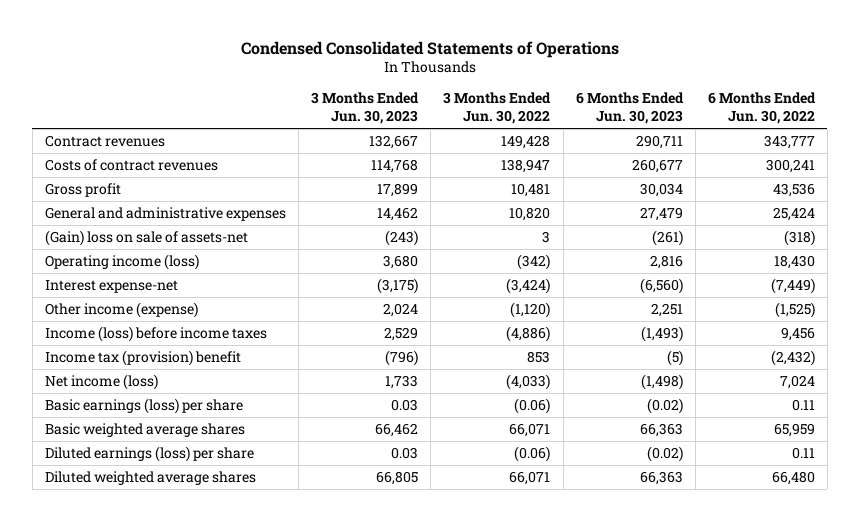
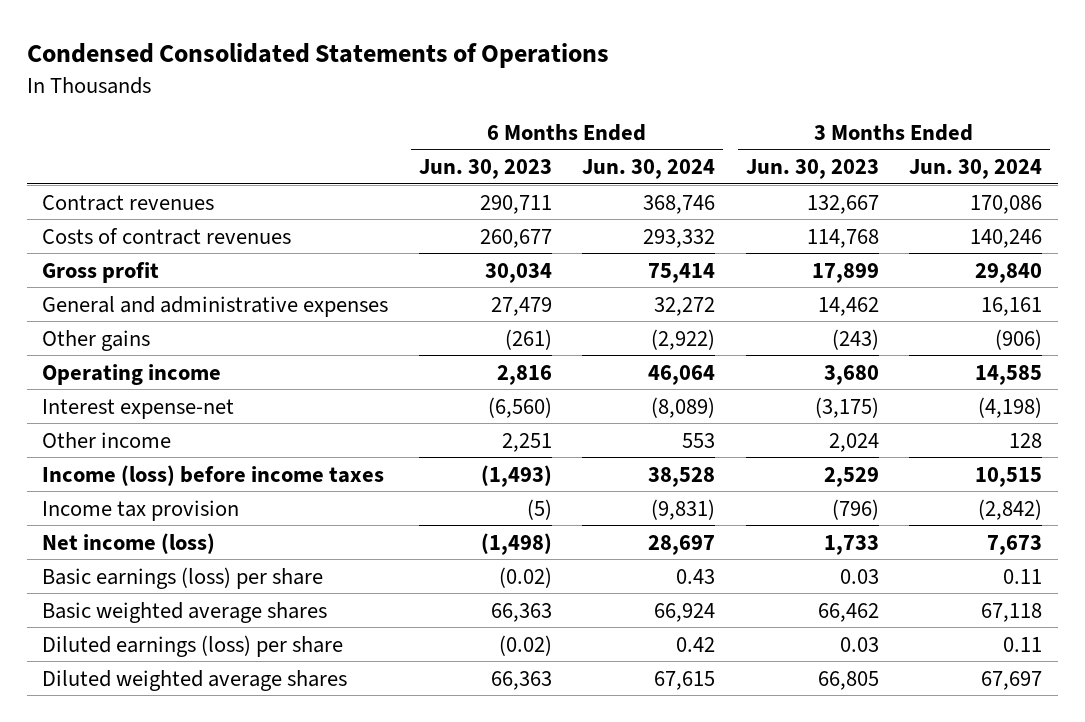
- | 3 Months Ended Jun. 30, 2023 | 3 Months Ended Jun. 30, 2022 | 6 Months Ended Jun. 30, 2023 | 6 Months Ended Jun. 30, 2022
+ | 6 Months Ended Jun. 30, 2023 | 6 Months Ended Jun. 30, 2024 | 3 Months Ended Jun. 30, 2023 | 3 Months Ended Jun. 30, 2024
- (Gain) loss on sale of assets-net | (243) | 3 | (261) | (318)
- Operating income (loss) | 3,680 | (342) | 2,816 | 18,430
+ Other gains | (261) | (2,922) | (243) | (906)
+ Operating income | 2,816 | 46,064 | 3,680 | 14,585
- Other income (expense) | 2,024 | (1,120) | 2,251 | (1,525)
+ Other income | 2,251 | 553 | 2,024 | 128
- Income tax (provision) benefit | (796) | 853 | (5) | (2,432)
+ Income tax provision | (5) | (9,831) | (796) | (2,842)

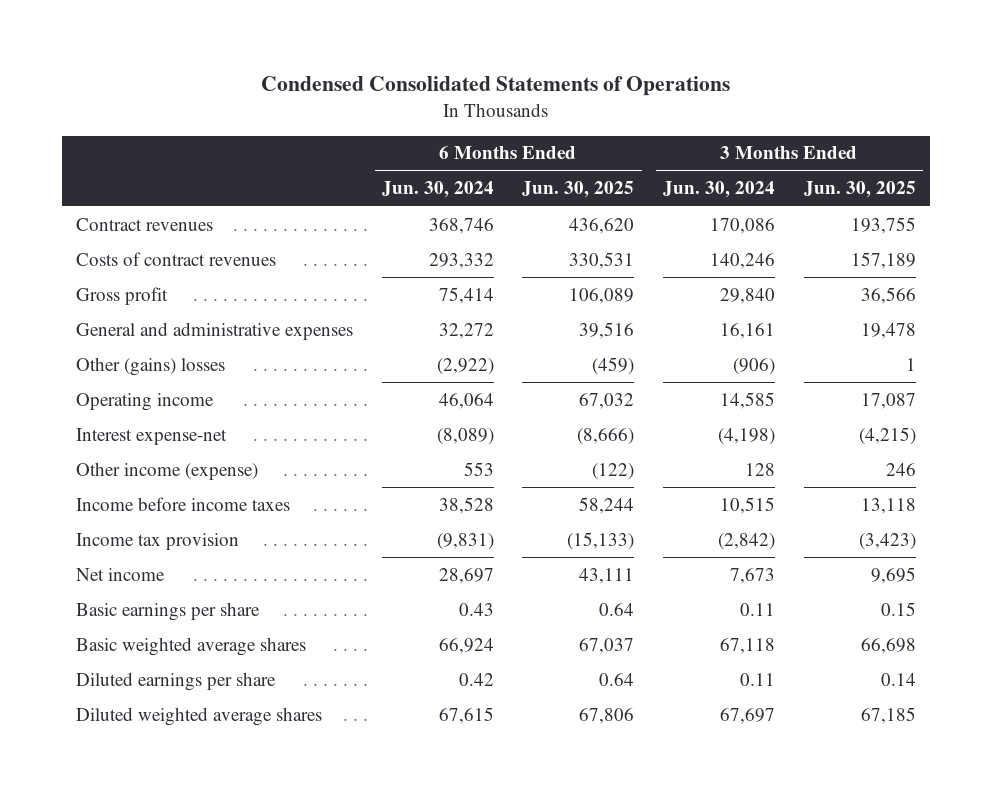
- | 6 Months Ended Jun. 30, 2023 | 6 Months Ended Jun. 30, 2024 | 3 Months Ended Jun. 30, 2023 | 3 Months Ended Jun. 30, 2024
+ | 6 Months Ended Jun. 30, 2024 | 6 Months Ended Jun. 30, 2025 | 3 Months Ended Jun. 30, 2024 | 3 Months Ended Jun. 30, 2025
- Other gains | (261) | (2,922) | (243) | (906)
+ Other (gains) losses | (2,922) | (459) | (906) | 1
- Other income | 2,251 | 553 | 2,024 | 128
- Income (loss) before income taxes | (1,493) | 38,528 | 2,529 | 10,515
+ Other income (expense) | 553 | (122) | 128 | 246
+ Income before income taxes | 38,528 | 58,244 | 10,515 | 13,118
- Net income (loss) | (1,498) | 28,697 | 1,733 | 7,673
- Basic earnings (loss) per share | (0.02) | 0.43 | 0.03 | 0.11
+ Net income | 28,697 | 43,111 | 7,673 | 9,695
+ Basic earnings per share | 0.43 | 0.64 | 0.11 | 0.15
- Diluted earnings (loss) per share | (0.02) | 0.42 | 0.03 | 0.11
+ Diluted earnings per share | 0.42 | 0.64 | 0.11 | 0.14

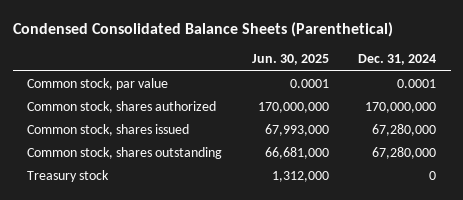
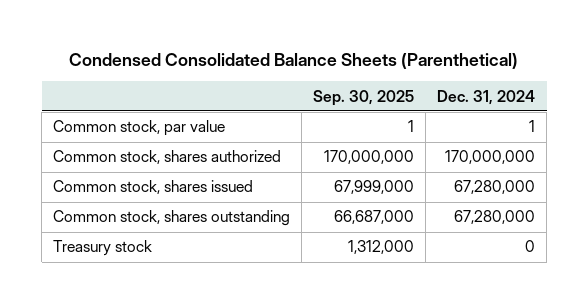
- | Jun. 30, 2025 | Dec. 31, 2024
+ | Sep. 30, 2025 | Dec. 31, 2024
- Common stock, par value | 0.0001 | 0.0001
+ Common stock, par value | 1 | 1

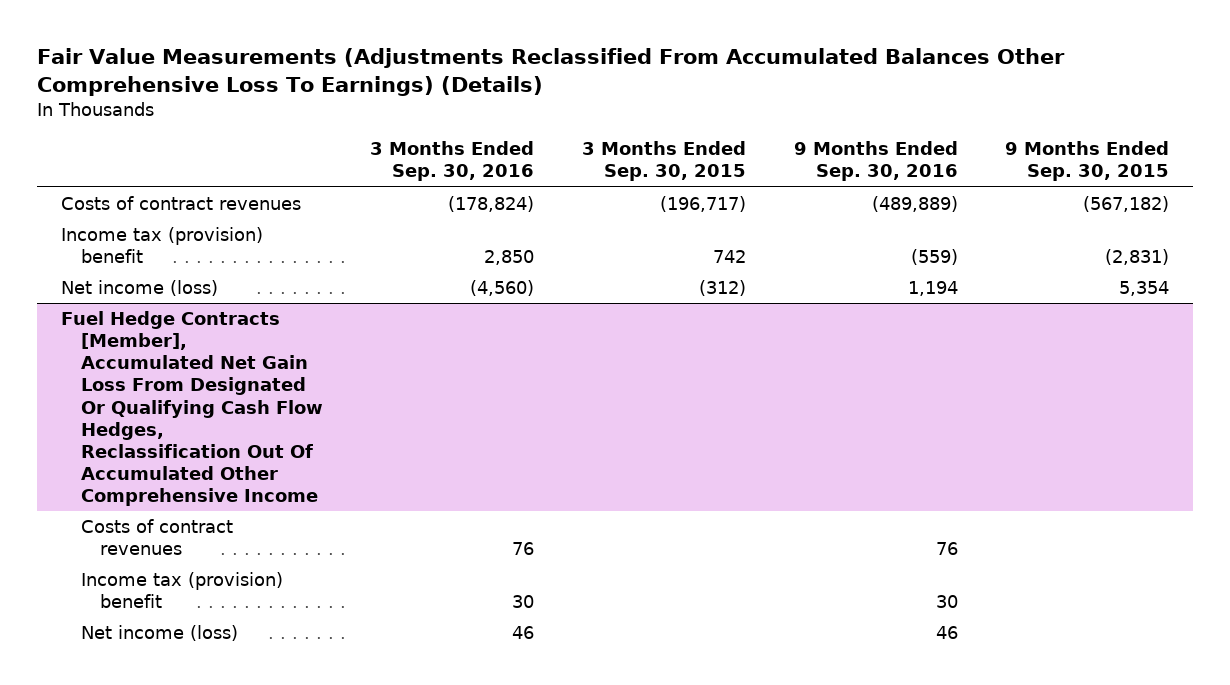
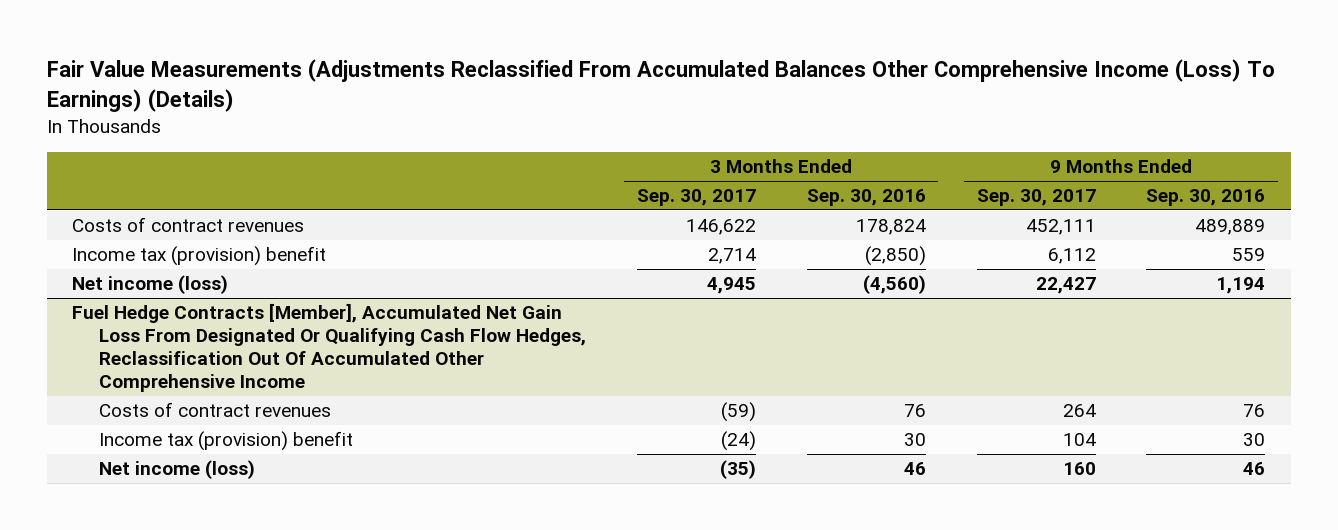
- Fair Value Measurements (Adjustments Reclassified From Accumulated Balances Other Comprehensive Loss To Earnings) (Details)
+ Fair Value Measurements (Adjustments Reclassified From Accumulated Balances Other Comprehensive Income (Loss) To Earnings) (Details)
- | 3 Months Ended Sep. 30, 2016 | 3 Months Ended Sep. 30, 2015 | 9 Months Ended Sep. 30, 2016 | 9 Months Ended Sep. 30, 2015
+ | 3 Months Ended Sep. 30, 2017 | 3 Months Ended Sep. 30, 2016 | 9 Months Ended Sep. 30, 2017 | 9 Months Ended Sep. 30, 2016
- Costs of contract revenues | (178,824) | (196,717) | (489,889) | (567,182)
- Income tax (provision) benefit | 2,850 | 742 | (559) | (2,831)
+ Costs of contract revenues | 146,622 | 178,824 | 452,111 | 489,889
+ Income tax (provision) benefit | 2,714 | (2,850) | 6,112 | 559

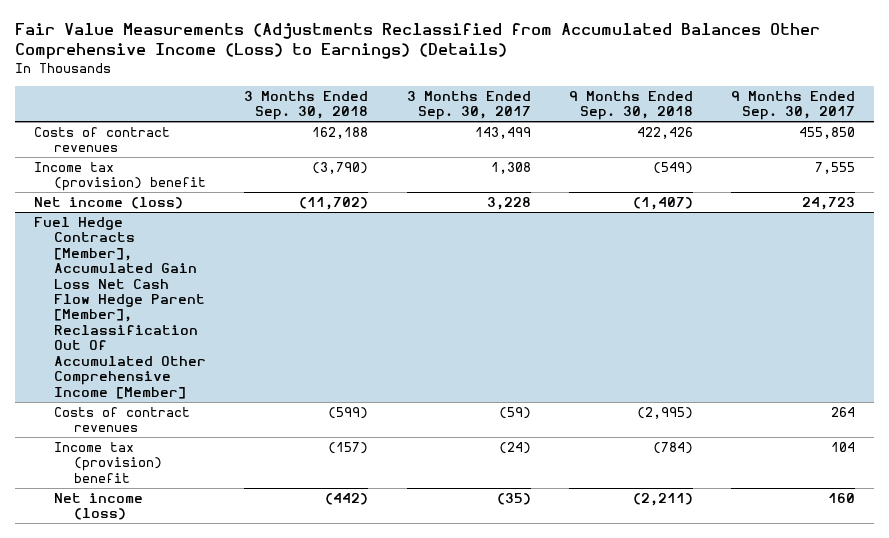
- Fair Value Measurements (Adjustments Reclassified From Accumulated Balances Other Comprehensive Income (Loss) To Earnings) (Details)
+ Fair Value Measurements (Adjustments Reclassified from Accumulated Balances Other Comprehensive Income (Loss) to Earnings) (Details)
- | 3 Months Ended Sep. 30, 2017 | 3 Months Ended Sep. 30, 2016 | 9 Months Ended Sep. 30, 2017 | 9 Months Ended Sep. 30, 2016
+ | 3 Months Ended Sep. 30, 2018 | 3 Months Ended Sep. 30, 2017 | 9 Months Ended Sep. 30, 2018 | 9 Months Ended Sep. 30, 2017
- Costs of contract revenues | 146,622 | 178,824 | 452,111 | 489,889
- Income tax (provision) benefit | 2,714 | (2,850) | 6,112 | 559
- Net income (loss) | 4,945 | (4,560) | 22,427 | 1,194
- Fuel Hedge Contracts [Member], Accumulated Net Gain Loss From Designated Or Qualifying Cash Flow Hedges, Reclassification Out Of Accumulated Other Comprehensive Income
+ Costs of contract revenues | 162,188 | 143,499 | 422,426 | 455,850
+ Income tax (provision) benefit | (3,790) | 1,308 | (549) | 7,555
+ Net income (loss) | (11,702) | 3,228 | (1,407) | 24,723
+ Fuel Hedge Contracts [Member], Accumulated Gain Loss Net Cash Flow Hedge Parent [Member], Reclassification Out Of Accumulated Other Comprehensive Income [Member]

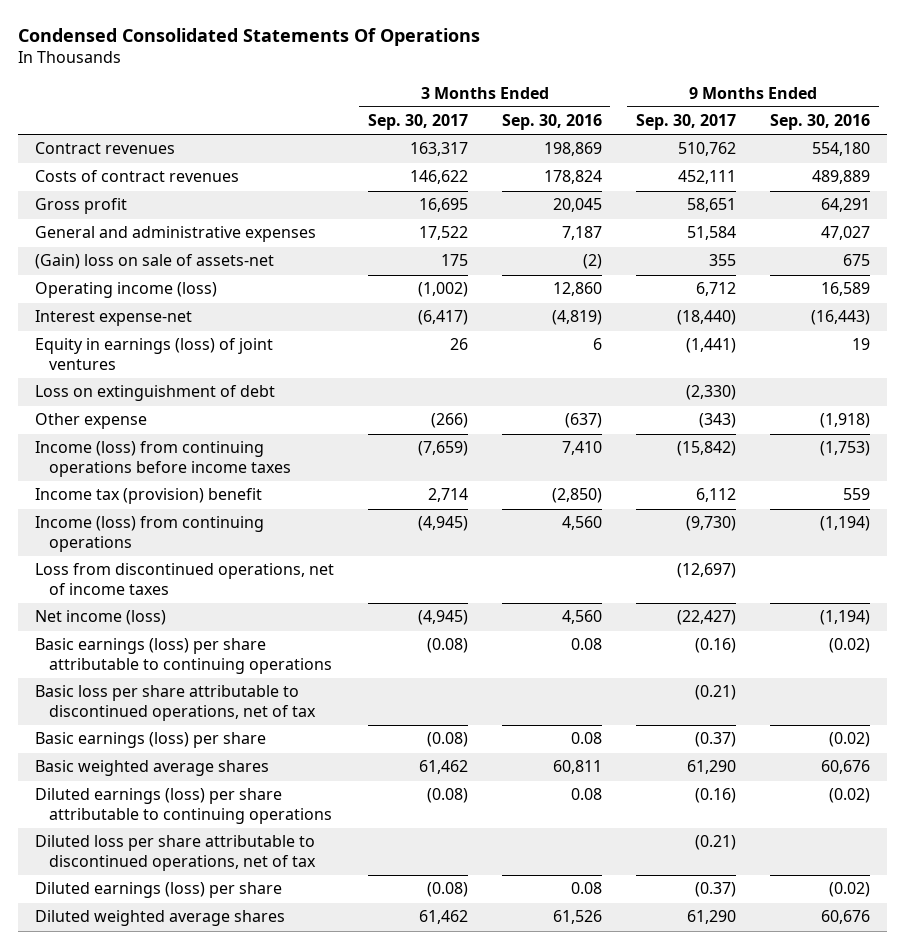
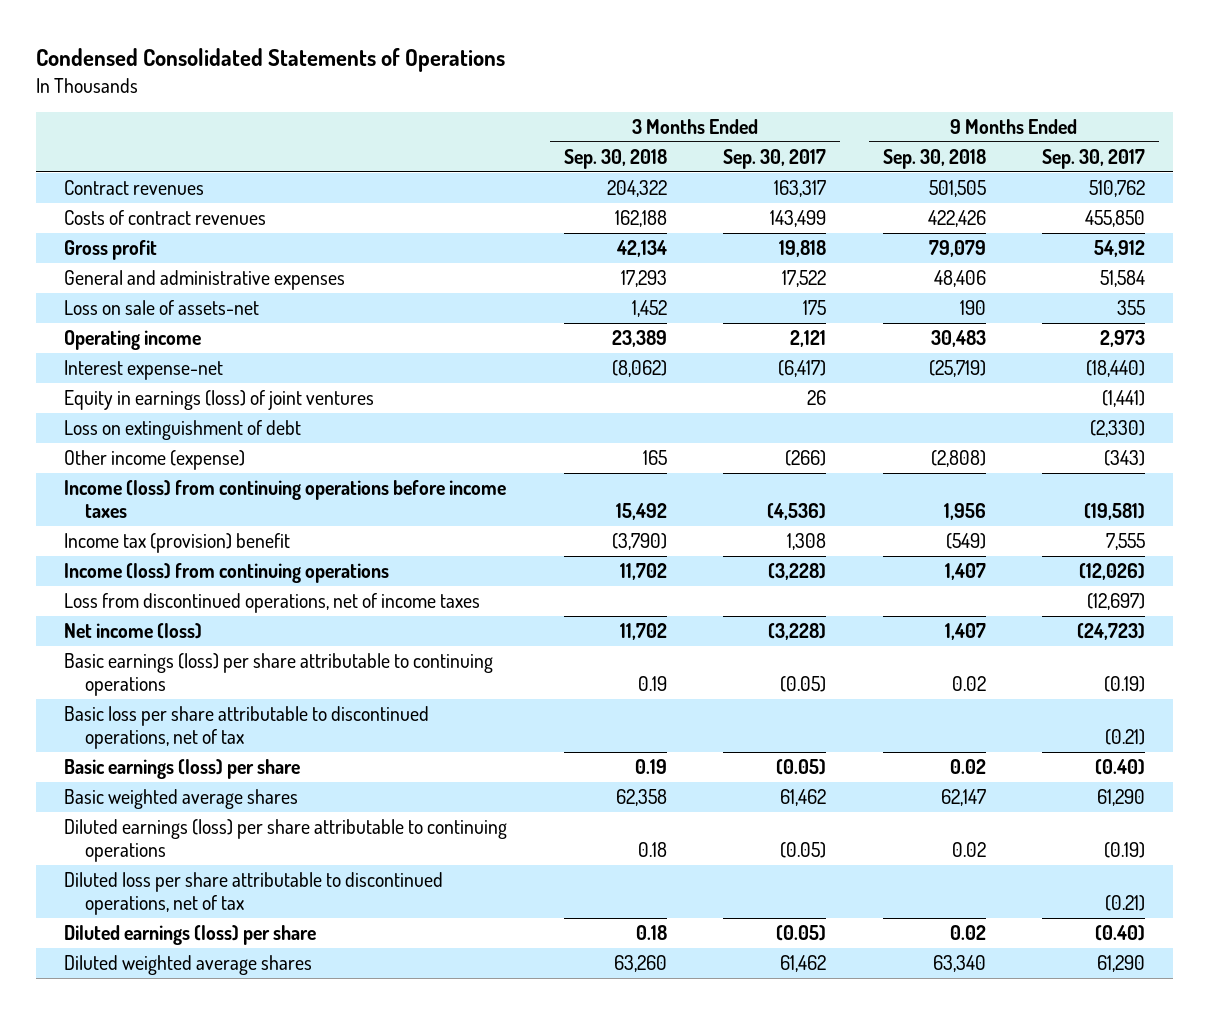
- Condensed Consolidated Statements Of Operations
+ Condensed Consolidated Statements of Operations
- | 3 Months Ended Sep. 30, 2017 | 3 Months Ended Sep. 30, 2016 | 9 Months Ended Sep. 30, 2017 | 9 Months Ended Sep. 30, 2016
+ | 3 Months Ended Sep. 30, 2018 | 3 Months Ended Sep. 30, 2017 | 9 Months Ended Sep. 30, 2018 | 9 Months Ended Sep. 30, 2017
- Costs of contract revenues | 146,622 | 178,824 | 452,111 | 489,889
- Gross profit | 16,695 | 20,045 | 58,651 | 64,291
+ Costs of contract revenues | 162,188 | 143,499 | 422,426 | 455,850
+ Gross profit | 42,134 | 19,818 | 79,079 | 54,912
- (Gain) loss on sale of assets-net | 175 | (2) | 355 | 675
- Operating income (loss) | (1,002) | 12,860 | 6,712 | 16,589
+ Loss on sale of assets-net | 1,452 | 175 | 190 | 355
+ Operating income | 23,389 | 2,121 | 30,483 | 2,973
- Other expense | (266) | (637) | (343) | (1,918)
- Income (loss) from continuing operations before income taxes | (7,659) | 7,410 | (15,842) | (1,753)
- Income tax (provision) benefit | 2,714 | (2,850) | 6,112 | 559
- Income (loss) from continuing operations | (4,945) | 4,560 | (9,730) | (1,194)
+ Other income (expense) | 165 | (266) | (2,808) | (343)
+ Income (loss) from continuing operations before income taxes | 15,492 | (4,536) | 1,956 | (19,581)
+ Income tax (provision) benefit | (3,790) | 1,308 | (549) | 7,555
+ Income (loss) from continuing operations | 11,702 | (3,228) | 1,407 | (12,026)
- Net income (loss) | (4,945) | 4,560 | (22,427) | (1,194)
- Basic earnings (loss) per share attributable to continuing operations | (0.08) | 0.08 | (0.16) | (0.02)
+ Net income (loss) | 11,702 | (3,228) | 1,407 | (24,723)
+ Basic earnings (loss) per share attributable to continuing operations | 0.19 | (0.05) | 0.02 | (0.19)
- Basic earnings (loss) per share | (0.08) | 0.08 | (0.37) | (0.02)
+ Basic earnings (loss) per share | 0.19 | (0.05) | 0.02 | (0.40)
- Diluted earnings (loss) per share attributable to continuing operations | (0.08) | 0.08 | (0.16) | (0.02)
+ Diluted earnings (loss) per share attributable to continuing operations | 0.18 | (0.05) | 0.02 | (0.19)
- Diluted earnings (loss) per share | (0.08) | 0.08 | (0.37) | (0.02)
+ Diluted earnings (loss) per share | 0.18 | (0.05) | 0.02 | (0.40)

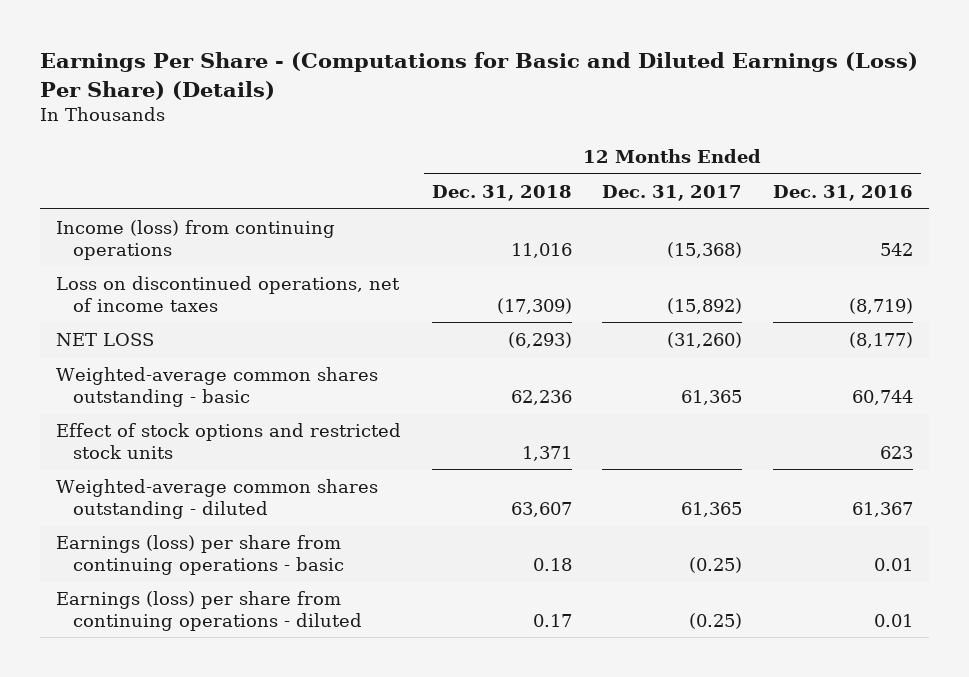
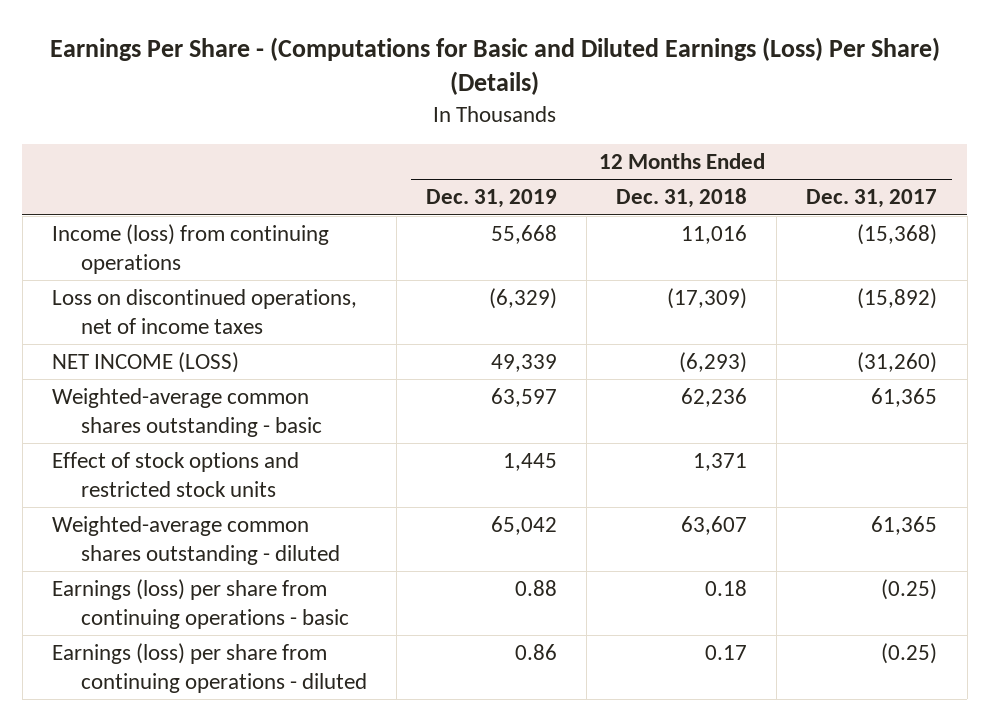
- | 12 Months Ended Dec. 31, 2018 | 12 Months Ended Dec. 31, 2017 | 12 Months Ended Dec. 31, 2016
+ | 12 Months Ended Dec. 31, 2019 | 12 Months Ended Dec. 31, 2018 | 12 Months Ended Dec. 31, 2017
- NET LOSS | (6,293) | (31,260) | (8,177)
+ NET INCOME (LOSS) | 49,339 | (6,293) | (31,260)

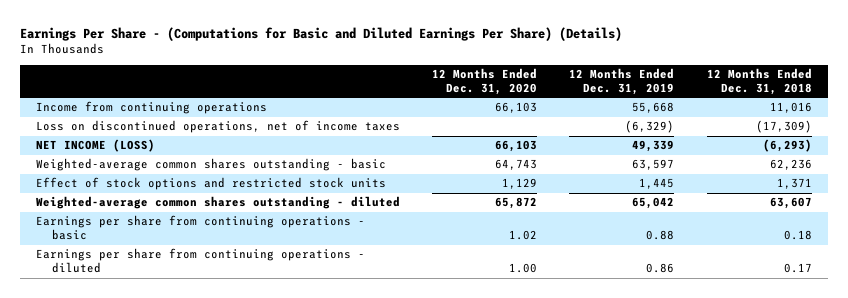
- Earnings Per Share - (Computations for Basic and Diluted Earnings (Loss) Per Share) (Details)
+ Earnings Per Share - (Computations for Basic and Diluted Earnings Per Share) (Details)
- | 12 Months Ended Dec. 31, 2019 | 12 Months Ended Dec. 31, 2018 | 12 Months Ended Dec. 31, 2017
+ | 12 Months Ended Dec. 31, 2020 | 12 Months Ended Dec. 31, 2019 | 12 Months Ended Dec. 31, 2018
- Income (loss) from continuing operations | 55,668 | 11,016 | (15,368)
+ Income from continuing operations | 66,103 | 55,668 | 11,016
- Earnings (loss) per share from continuing operations - basic | 0.88 | 0.18 | (0.25)
- Earnings (loss) per share from continuing operations - diluted | 0.86 | 0.17 | (0.25)
+ Earnings per share from continuing operations - basic | 1.02 | 0.88 | 0.18
+ Earnings per share from continuing operations - diluted | 1.00 | 0.86 | 0.17

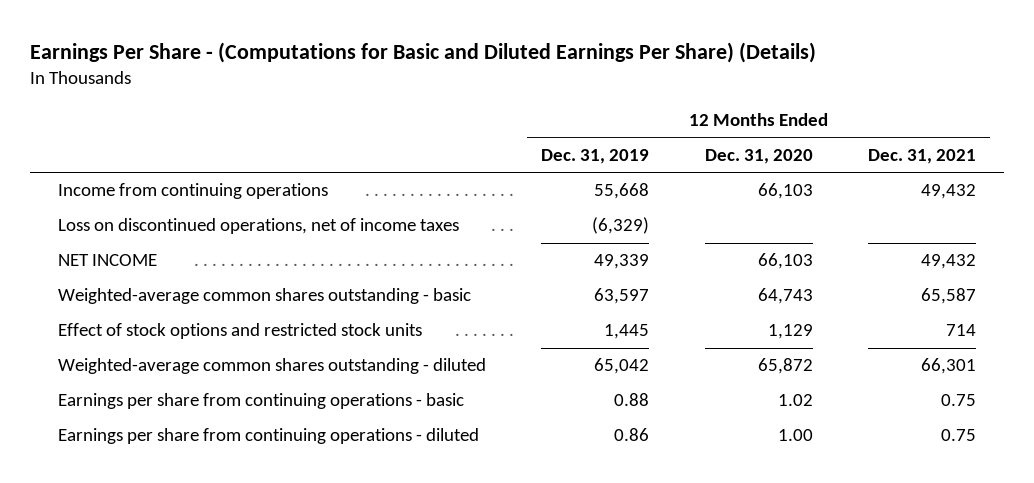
- | 12 Months Ended Dec. 31, 2020 | 12 Months Ended Dec. 31, 2019 | 12 Months Ended Dec. 31, 2018
+ | 12 Months Ended Dec. 31, 2019 | 12 Months Ended Dec. 31, 2020 | 12 Months Ended Dec. 31, 2021
- NET INCOME (LOSS) | 66,103 | 49,339 | (6,293)
+ NET INCOME | 49,339 | 66,103 | 49,432

